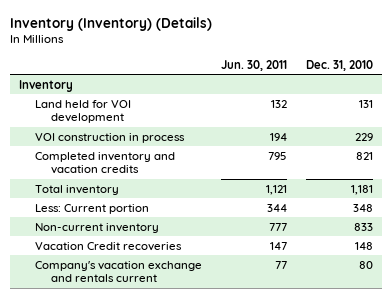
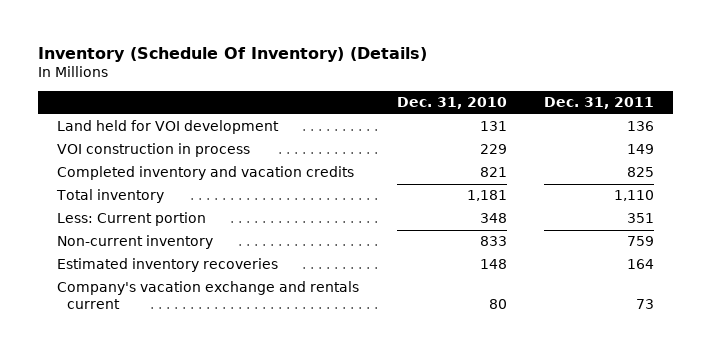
- Inventory (Inventory) (Details)
+ Inventory (Schedule Of Inventory) (Details)
- | Jun. 30, 2011 | Dec. 31, 2010
+ | Dec. 31, 2010 | Dec. 31, 2011
- Inventory
- Vacation Credit recoveries | 147 | 148
+ Estimated inventory recoveries | 148 | 164

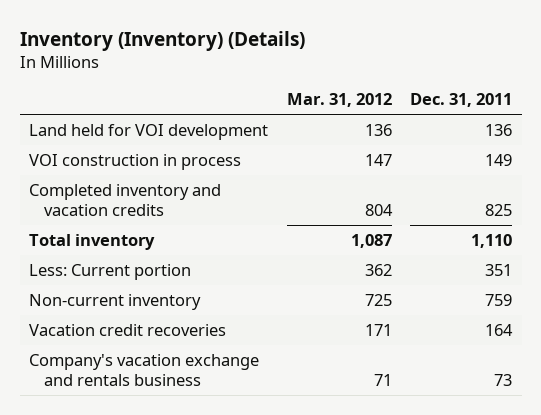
- Inventory (Schedule Of Inventory) (Details)
+ Inventory (Inventory) (Details)
- | Dec. 31, 2010 | Dec. 31, 2011
+ | Mar. 31, 2012 | Dec. 31, 2011
- Estimated inventory recoveries | 148 | 164
- Company's vacation exchange and rentals current | 80 | 73
+ Vacation credit recoveries | 171 | 164
+ Company's vacation exchange and rentals business | 71 | 73

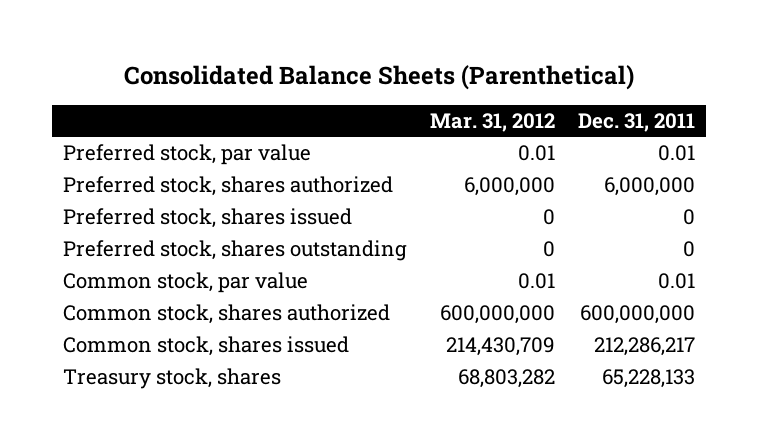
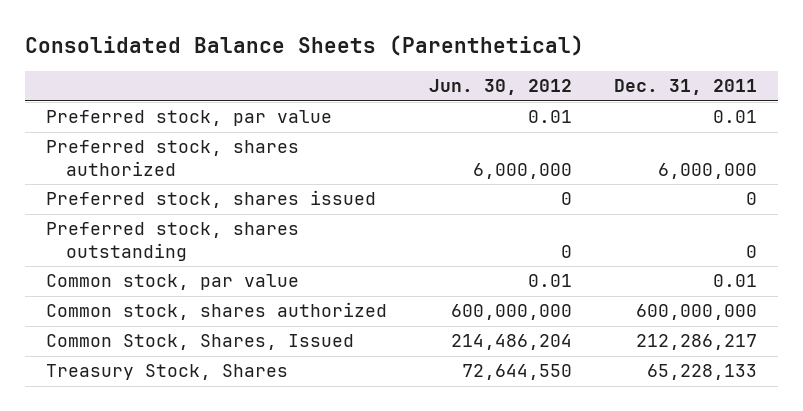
- | Mar. 31, 2012 | Dec. 31, 2011
+ | Jun. 30, 2012 | Dec. 31, 2011
- Common stock, shares issued | 214,430,709 | 212,286,217
- Treasury stock, shares | 68,803,282 | 65,228,133
+ Common Stock, Shares, Issued | 214,486,204 | 212,286,217
+ Treasury Stock, Shares | 72,644,550 | 65,228,133

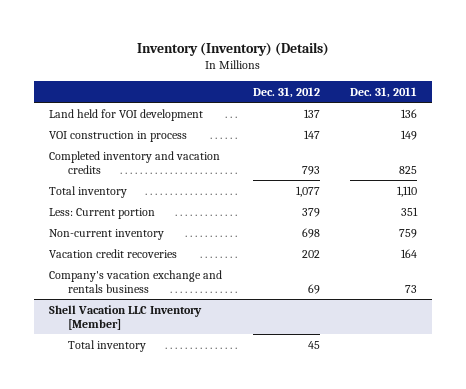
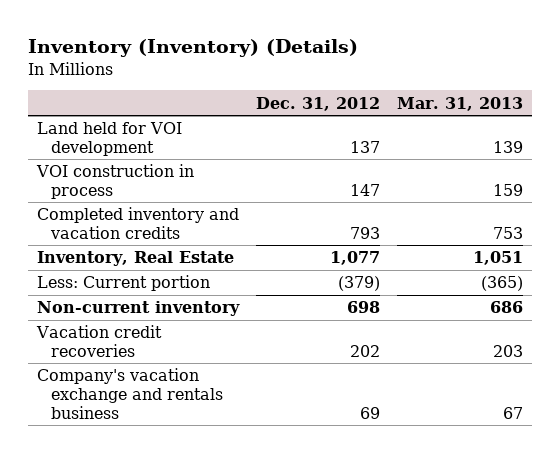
- | Dec. 31, 2012 | Dec. 31, 2011
+ | Dec. 31, 2012 | Mar. 31, 2013
- Total inventory | 1,077 | 1,110
- Less: Current portion | 379 | 351
+ Inventory, Real Estate | 1,077 | 1,051
+ Less: Current portion | (379) | (365)
- Shell Vacation LLC Inventory [Member]
- Total inventory | 45 |

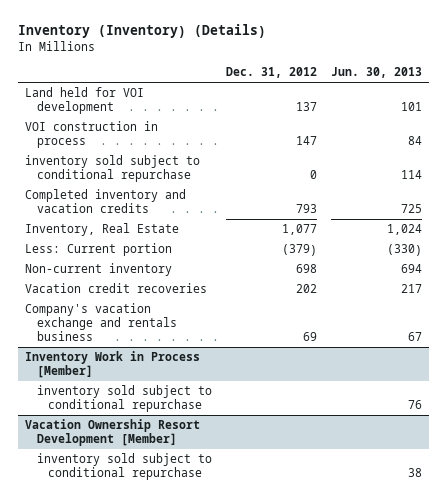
- | Dec. 31, 2012 | Mar. 31, 2013
+ | Dec. 31, 2012 | Jun. 30, 2013
+ inventory sold subject to conditional repurchase | 0 | 114
+ Inventory Work in Process [Member]
+ inventory sold subject to conditional repurchase | | 76
+ Vacation Ownership Resort Development [Member]
+ inventory sold subject to conditional repurchase | | 38

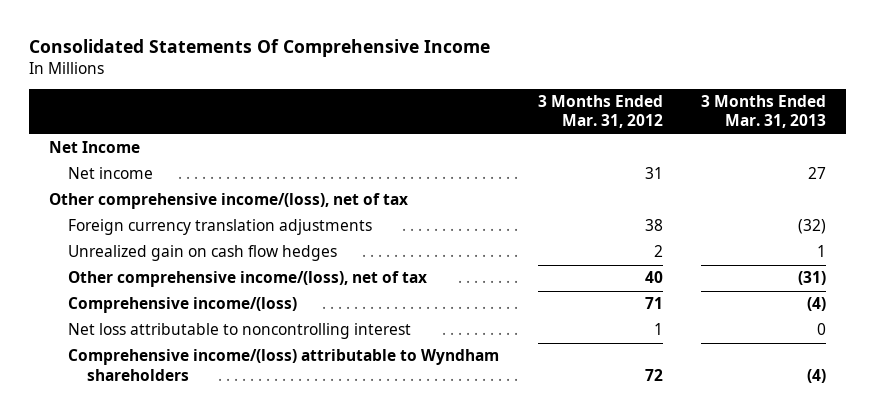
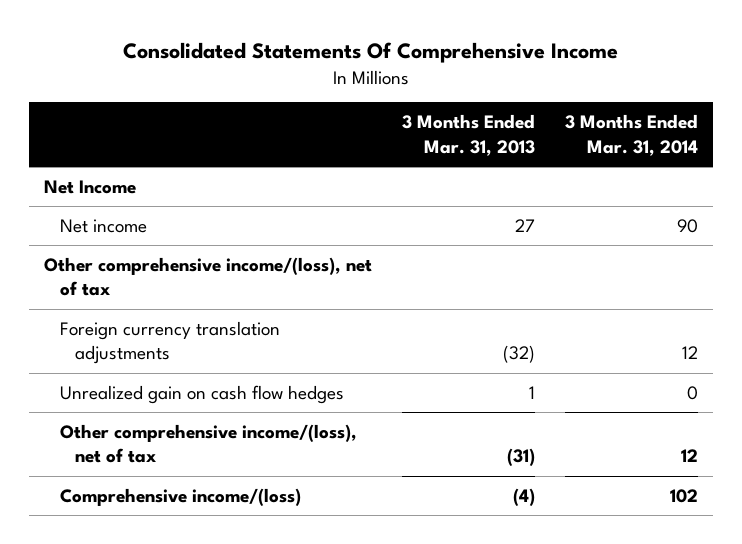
- | 3 Months Ended Mar. 31, 2012 | 3 Months Ended Mar. 31, 2013
+ | 3 Months Ended Mar. 31, 2013 | 3 Months Ended Mar. 31, 2014
- Net loss attributable to noncontrolling interest | 1 | 0
- Comprehensive income/(loss) attributable to Wyndham shareholders | 72 | (4)

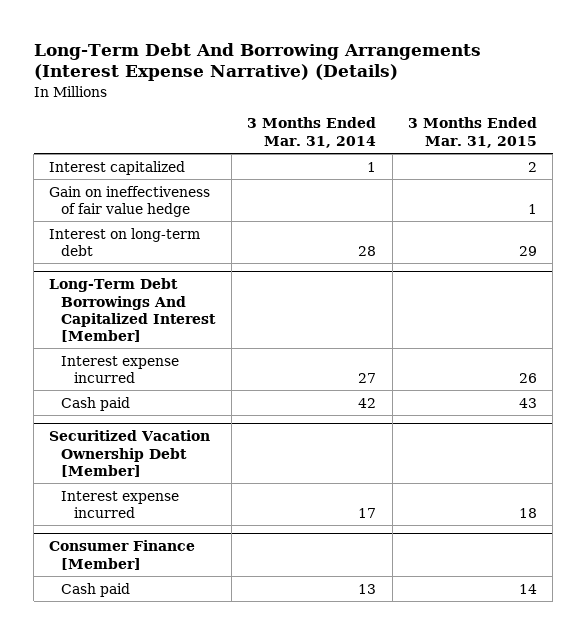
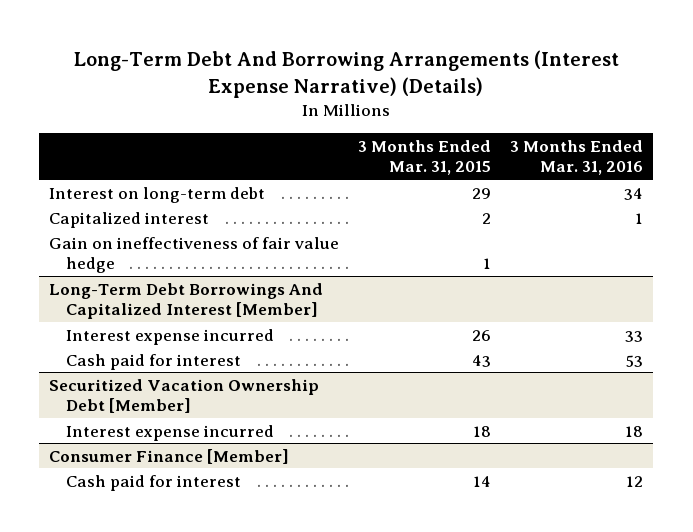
- | 3 Months Ended Mar. 31, 2014 | 3 Months Ended Mar. 31, 2015
+ | 3 Months Ended Mar. 31, 2015 | 3 Months Ended Mar. 31, 2016
- Interest capitalized | 1 | 2
+ Capitalized interest | 2 | 1
moved down: Gain on ineffectiveness of fair value hedge | 1 |
@ Long-Term Debt Borrowings And Capitalized Interest [Member]
- Cash paid | 42 | 43
+ Cash paid for interest | 43 | 53
@ Consumer Finance [Member]
- Cash paid | 13 | 14
+ Cash paid for interest | 14 | 12

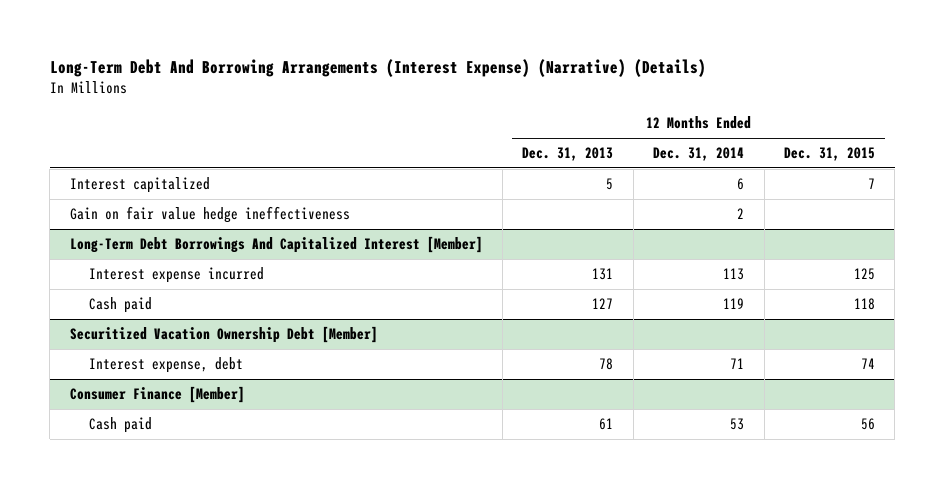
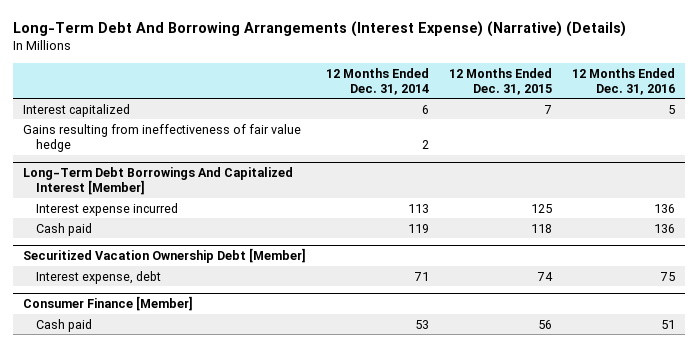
- | 12 Months Ended Dec. 31, 2013 | 12 Months Ended Dec. 31, 2014 | 12 Months Ended Dec. 31, 2015
+ | 12 Months Ended Dec. 31, 2014 | 12 Months Ended Dec. 31, 2015 | 12 Months Ended Dec. 31, 2016
- Gain on fair value hedge ineffectiveness | | 2 |
+ Gains resulting from ineffectiveness of fair value hedge | 2 | |

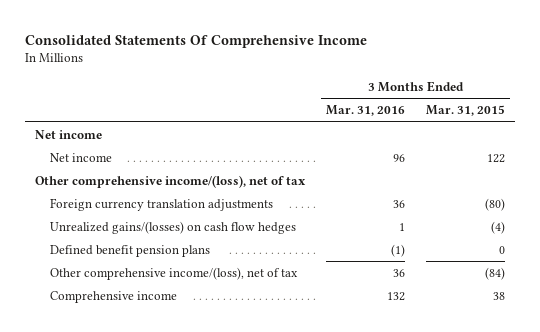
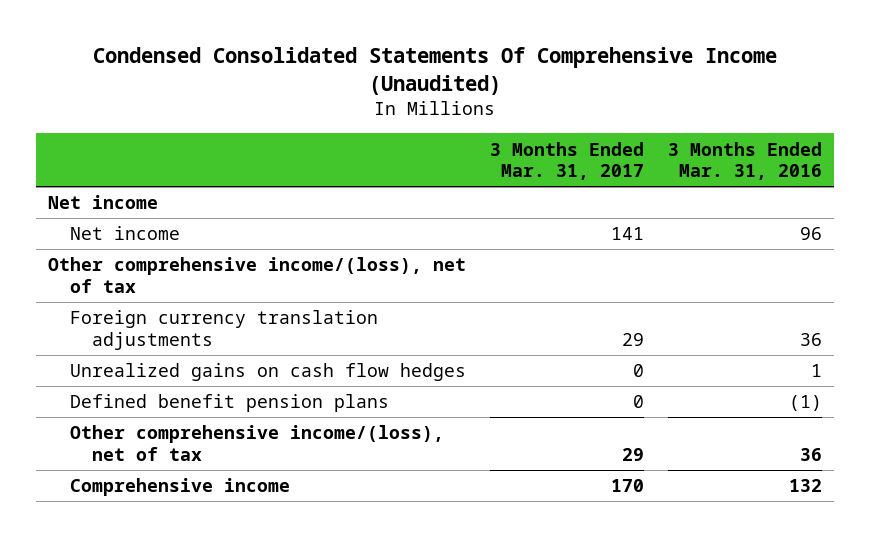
- Consolidated Statements Of Comprehensive Income
+ Condensed Consolidated Statements Of Comprehensive Income (Unaudited)
- | 3 Months Ended Mar. 31, 2016 | 3 Months Ended Mar. 31, 2015
+ | 3 Months Ended Mar. 31, 2017 | 3 Months Ended Mar. 31, 2016
- Unrealized gains/(losses) on cash flow hedges | 1 | (4)
+ Unrealized gains on cash flow hedges | 0 | 1

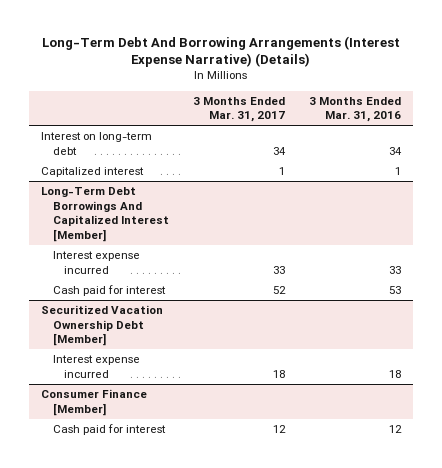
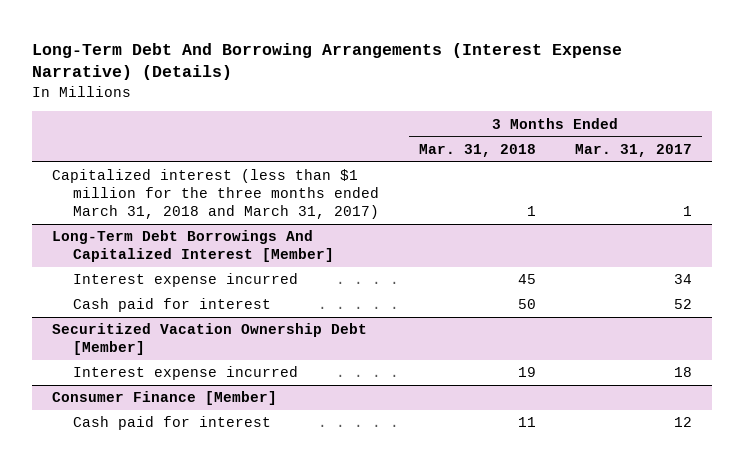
- | 3 Months Ended Mar. 31, 2017 | 3 Months Ended Mar. 31, 2016
+ | 3 Months Ended Mar. 31, 2018 | 3 Months Ended Mar. 31, 2017
- Interest on long-term debt | 34 | 34
- Capitalized interest | 1 | 1
+ Capitalized interest (less than $1 million for the three months ended March 31, 2018 and March 31, 2017) | 1 | 1
@ Long-Term Debt Borrowings And Capitalized Interest [Member]
- Interest expense incurred | 33 | 33
+ Interest expense incurred | 45 | 34

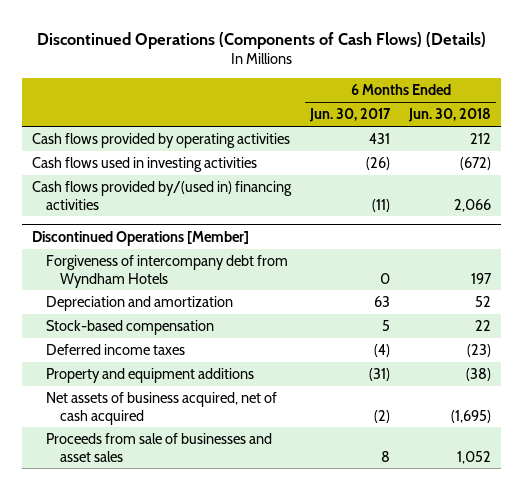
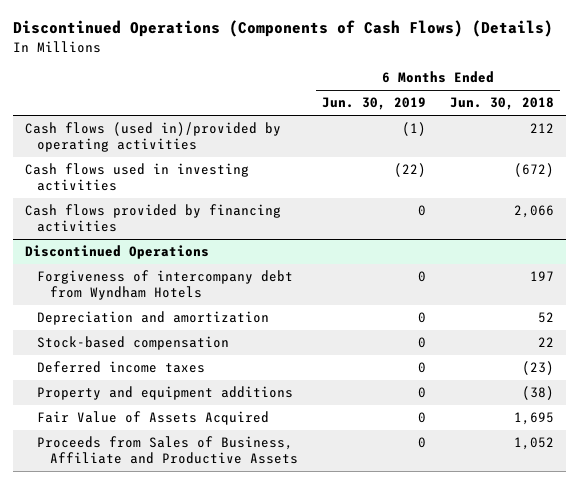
- | 6 Months Ended Jun. 30, 2017 | 6 Months Ended Jun. 30, 2018
+ | 6 Months Ended Jun. 30, 2019 | 6 Months Ended Jun. 30, 2018
- Cash flows provided by operating activities | 431 | 212
+ Cash flows (used in)/provided by operating activities | (1) | 212
- Cash flows provided by/(used in) financing activities | (11) | 2,066
- Discontinued Operations [Member]
+ Cash flows provided by financing activities | 0 | 2,066
+ Discontinued Operations
- Net assets of business acquired, net of cash acquired | (2) | (1,695)
- Proceeds from sale of businesses and asset sales | 8 | 1,052
+ Fair Value of Assets Acquired | 0 | 1,695
+ Proceeds from Sales of Business, Affiliate and Productive Assets | 0 | 1,052

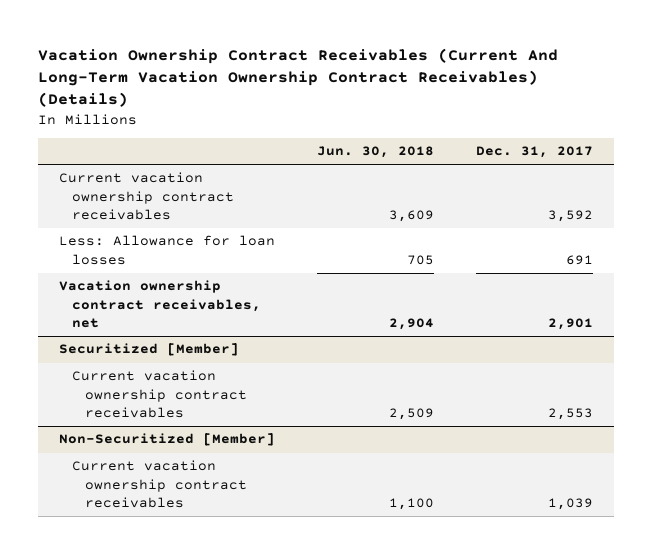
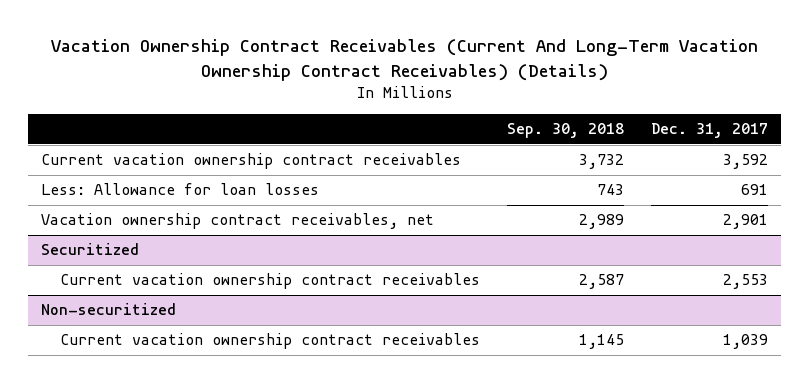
- | Jun. 30, 2018 | Dec. 31, 2017
+ | Sep. 30, 2018 | Dec. 31, 2017
- Securitized [Member]
+ Securitized
- Non-Securitized [Member]
+ Non-securitized

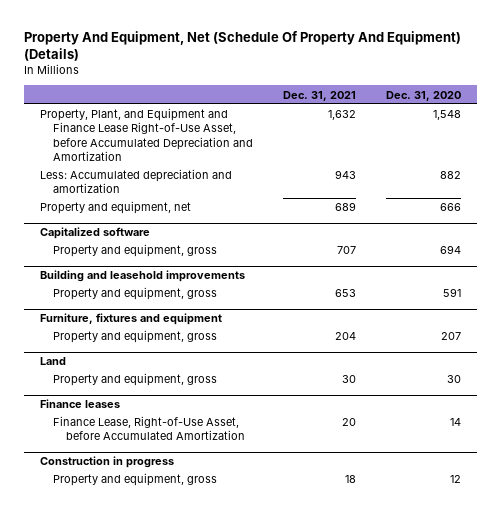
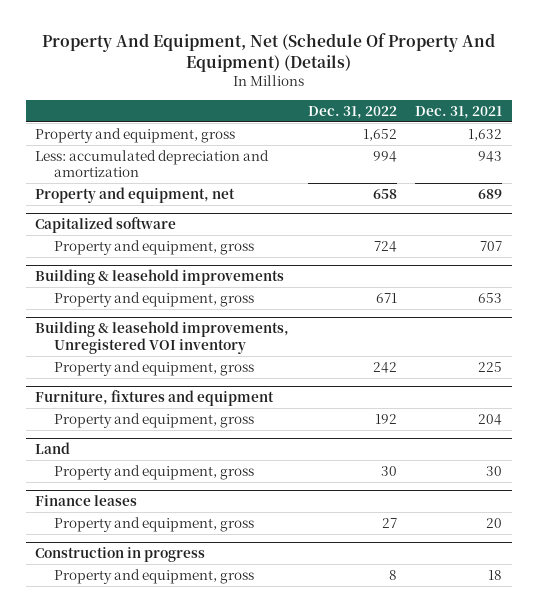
- | Dec. 31, 2021 | Dec. 31, 2020
+ | Dec. 31, 2022 | Dec. 31, 2021
- Property, Plant, and Equipment and Finance Lease Right-of-Use Asset, before Accumulated Depreciation and Amortization | 1,632 | 1,548
- Less: Accumulated depreciation and amortization | 943 | 882
+ Property and equipment, gross | 1,652 | 1,632
+ Less: accumulated depreciation and amortization | 994 | 943
- Building and leasehold improvements
+ Building & leasehold improvements
+ Building & leasehold improvements, Unregistered VOI inventory
+ Property and equipment, gross | 242 | 225
@ Finance leases
- Finance Lease, Right-of-Use Asset, before Accumulated Amortization | 20 | 14
+ Property and equipment, gross | 27 | 20

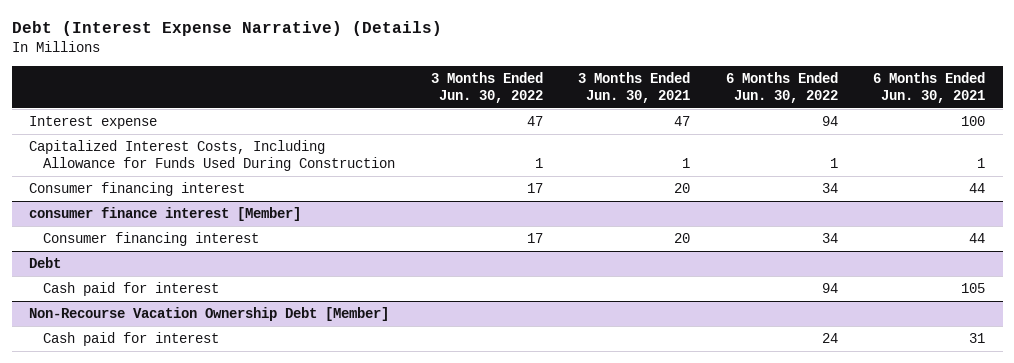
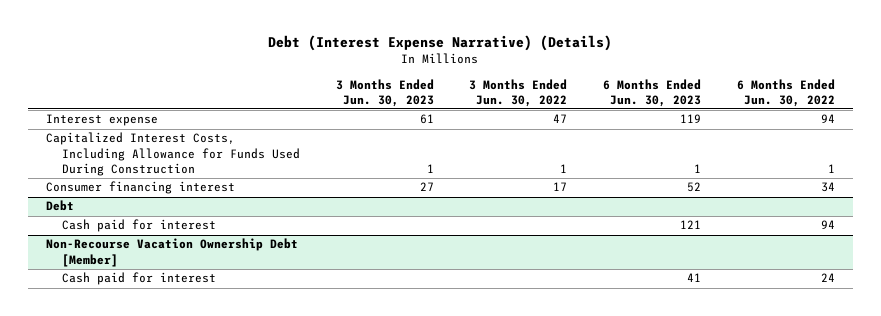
- | 3 Months Ended Jun. 30, 2022 | 3 Months Ended Jun. 30, 2021 | 6 Months Ended Jun. 30, 2022 | 6 Months Ended Jun. 30, 2021
+ | 3 Months Ended Jun. 30, 2023 | 3 Months Ended Jun. 30, 2022 | 6 Months Ended Jun. 30, 2023 | 6 Months Ended Jun. 30, 2022
- consumer finance interest [Member]
- Consumer financing interest | 17 | 20 | 34 | 44

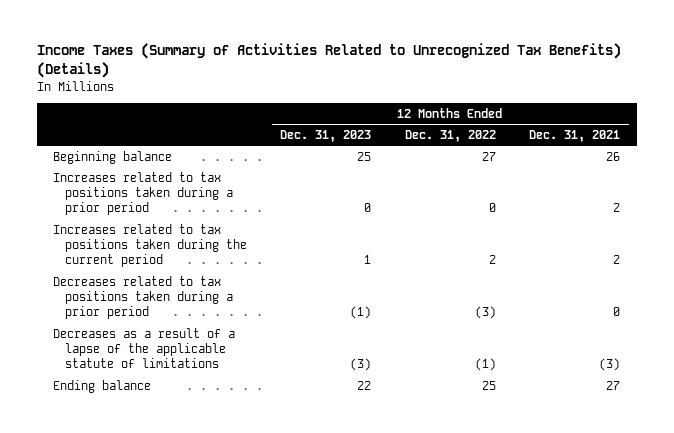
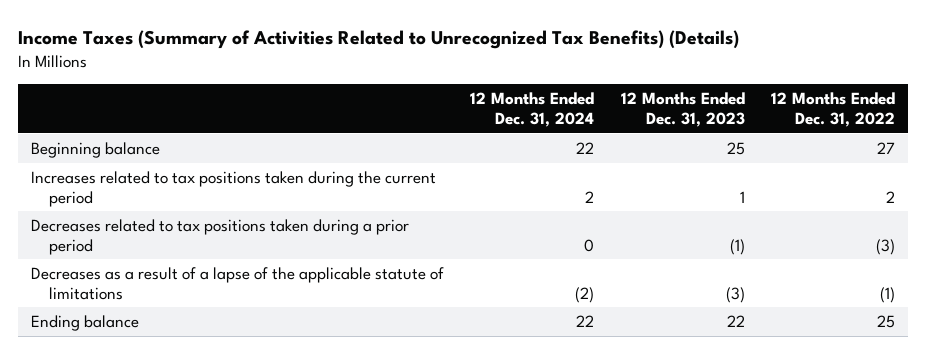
- | 12 Months Ended Dec. 31, 2023 | 12 Months Ended Dec. 31, 2022 | 12 Months Ended Dec. 31, 2021
+ | 12 Months Ended Dec. 31, 2024 | 12 Months Ended Dec. 31, 2023 | 12 Months Ended Dec. 31, 2022
- Increases related to tax positions taken during a prior period | 0 | 0 | 2

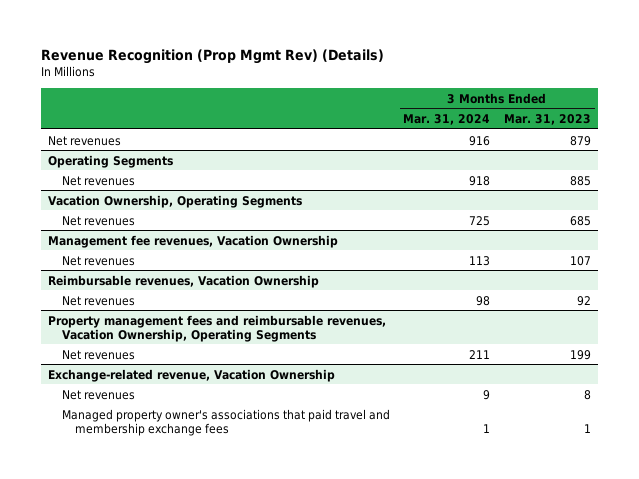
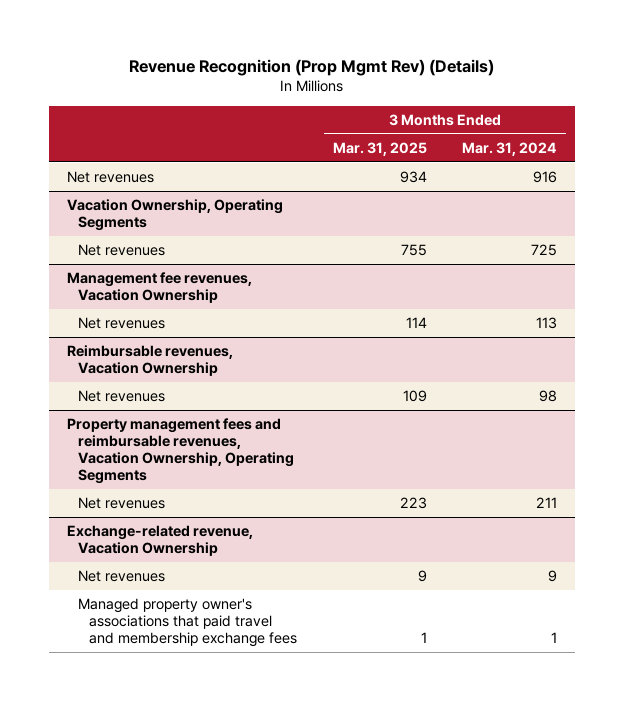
- | 3 Months Ended Mar. 31, 2024 | 3 Months Ended Mar. 31, 2023
+ | 3 Months Ended Mar. 31, 2025 | 3 Months Ended Mar. 31, 2024
- Operating Segments
- Net revenues | 918 | 885

